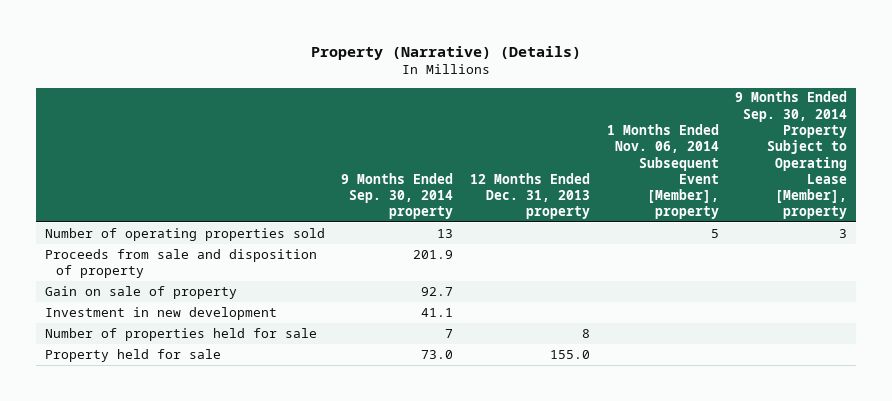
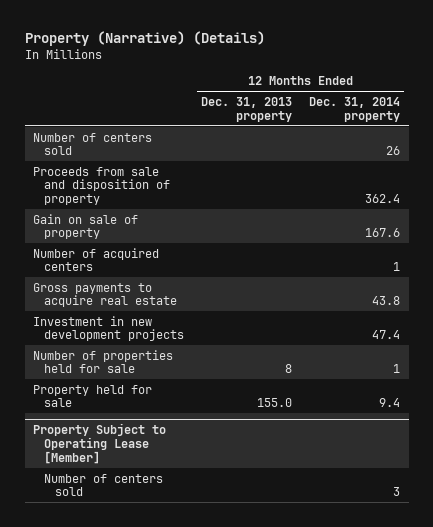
- | 9 Months Ended Sep. 30, 2014 property | 12 Months Ended Dec. 31, 2013 property | 1 Months Ended Nov. 06, 2014 Subsequent Event [Member], property | 9 Months Ended Sep. 30, 2014 Property Subject to Operating Lease [Member], property
+ | 12 Months Ended Dec. 31, 2013 property | 12 Months Ended Dec. 31, 2014 property
- Number of operating properties sold | 13 | | 5 | 3
+ Number of centers sold | | 26
- Investment in new development | 41.1 | | |
+ Number of acquired centers | | 1
+ Gross payments to acquire real estate | | 43.8
+ Investment in new development projects | | 47.4
+ Property Subject to Operating Lease [Member]
+ Number of centers sold | | 3

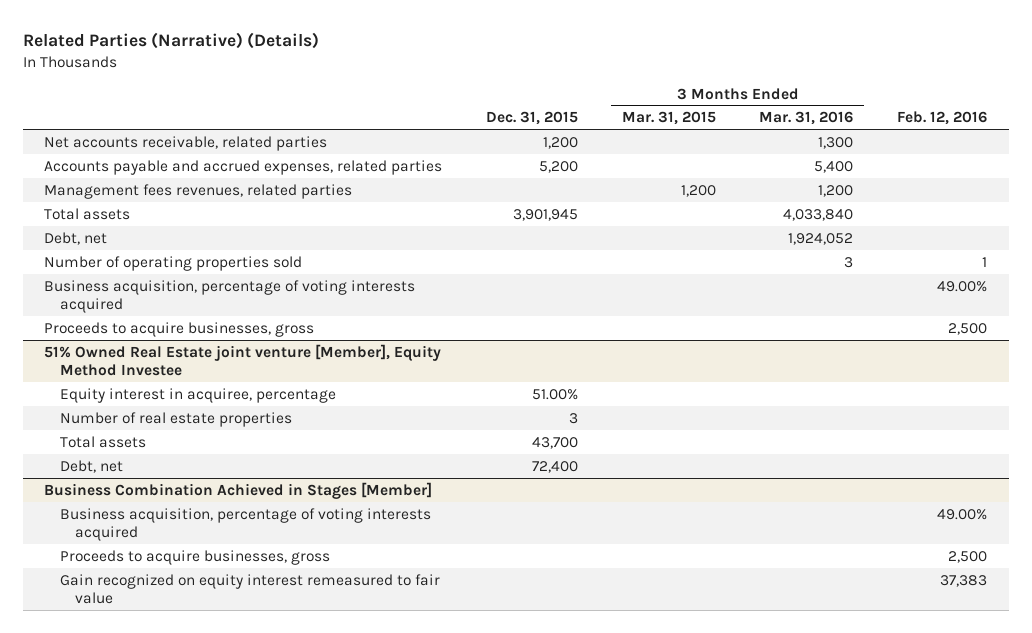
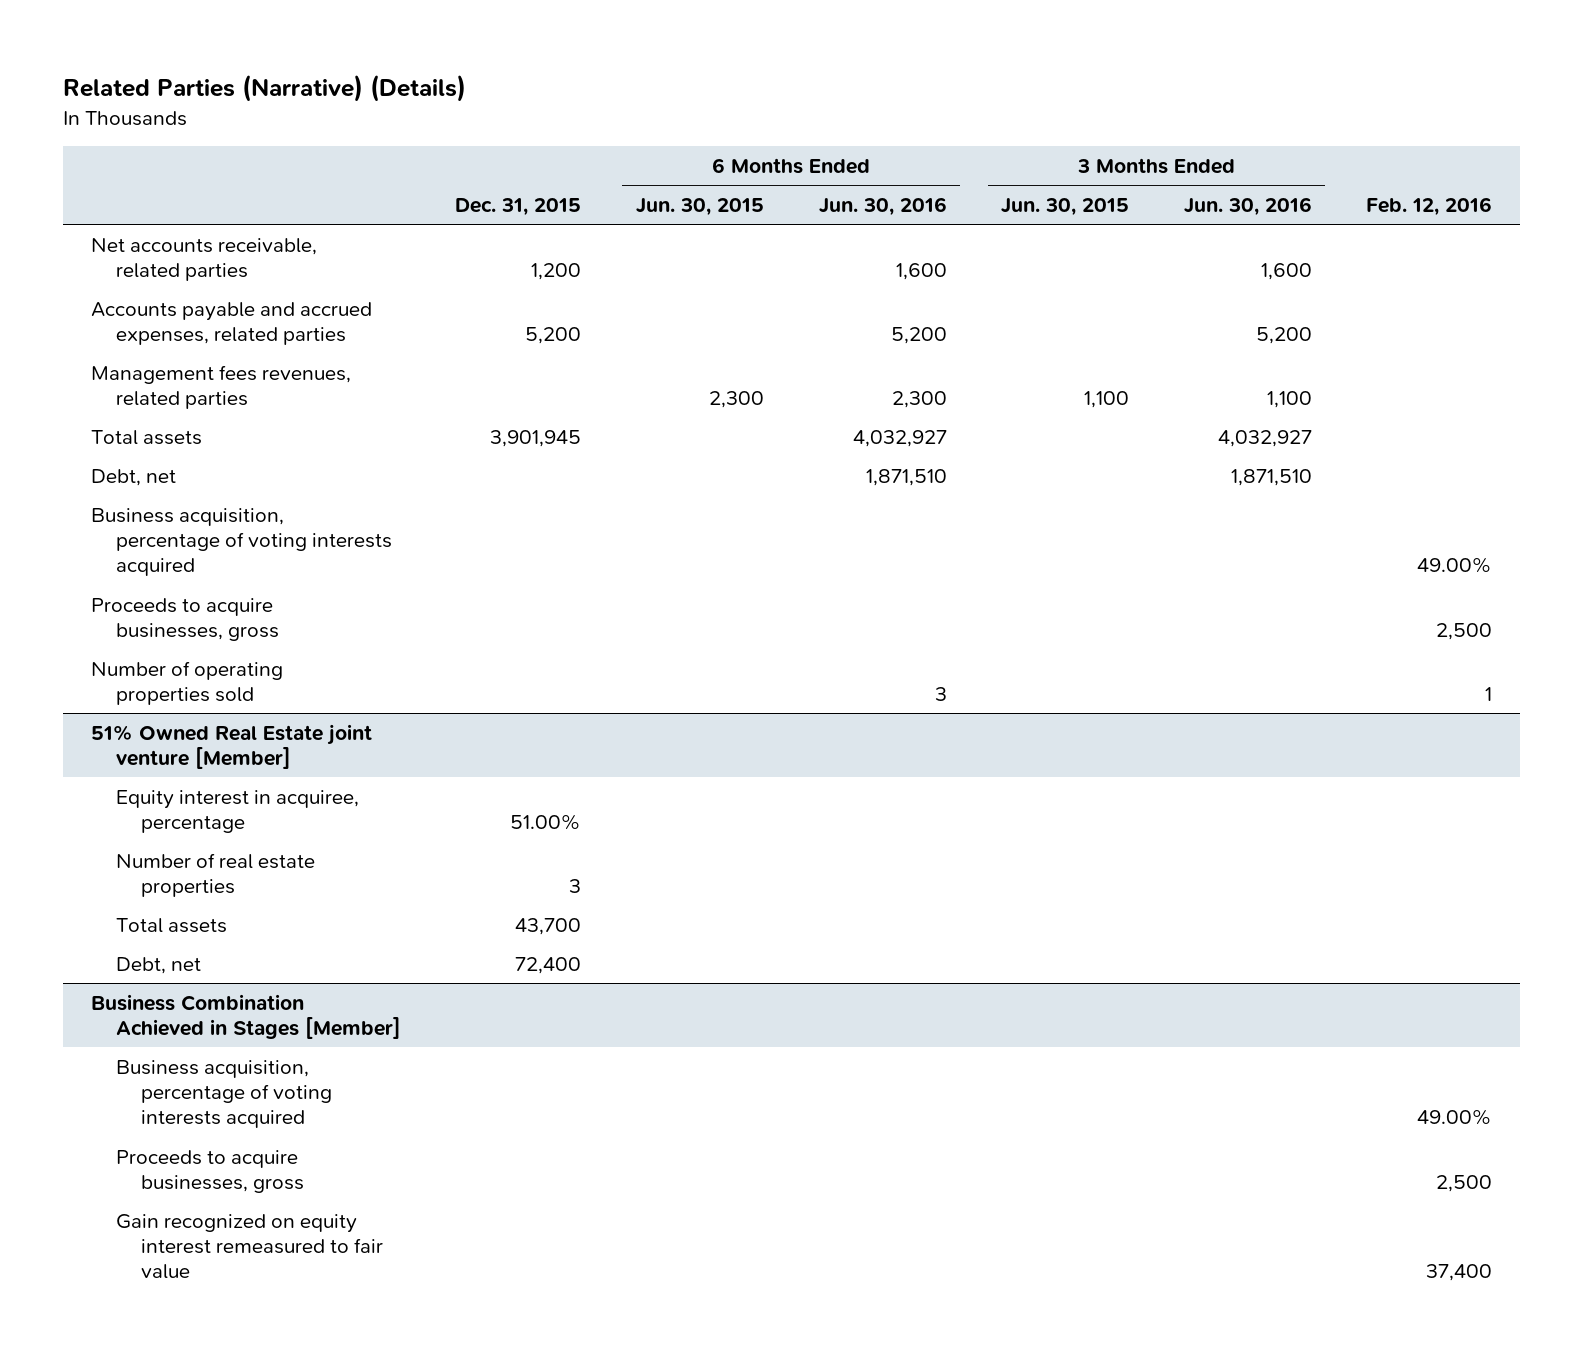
- | Dec. 31, 2015 | 3 Months Ended Mar. 31, 2015 | 3 Months Ended Mar. 31, 2016 | Feb. 12, 2016
+ | Dec. 31, 2015 | 6 Months Ended Jun. 30, 2015 | 6 Months Ended Jun. 30, 2016 | 3 Months Ended Jun. 30, 2015 | 3 Months Ended Jun. 30, 2016 | Feb. 12, 2016
- 51% Owned Real Estate joint venture [Member], Equity Method Investee
moved down: Number of operating properties sold | | | 3 | | | 1
+ 51% Owned Real Estate joint venture [Member]
@ Business Combination Achieved in Stages [Member]
- Gain recognized on equity interest remeasured to fair value | | | | 37,383
+ Gain recognized on equity interest remeasured to fair value | | | | | | 37,400

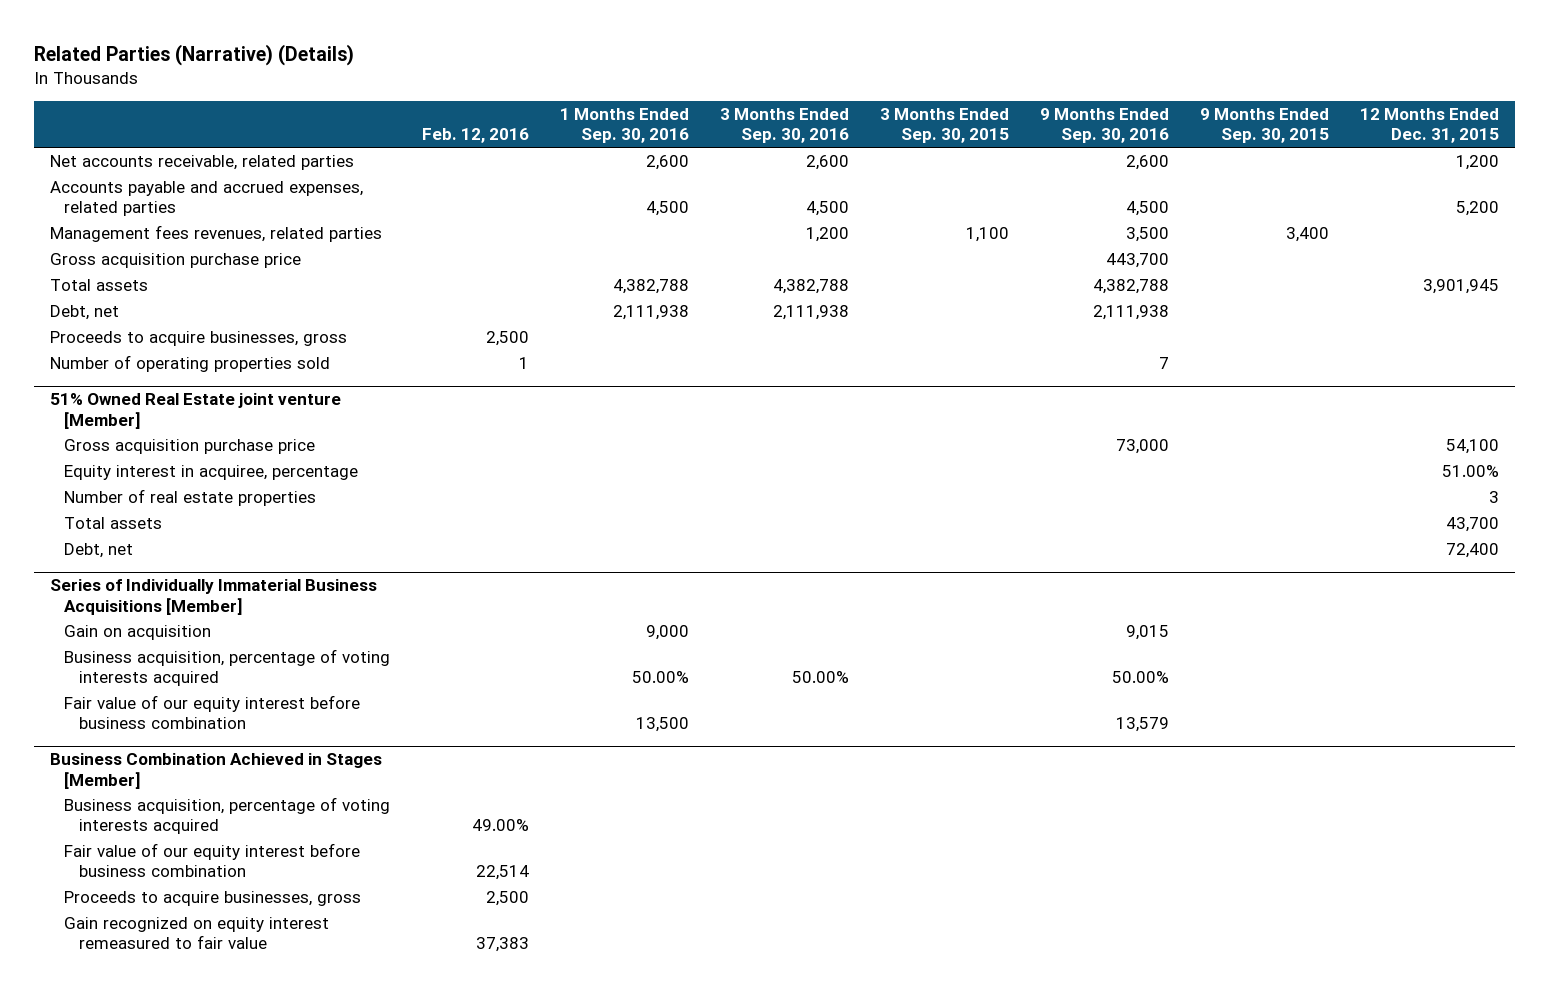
- | Dec. 31, 2015 | 6 Months Ended Jun. 30, 2015 | 6 Months Ended Jun. 30, 2016 | 3 Months Ended Jun. 30, 2015 | 3 Months Ended Jun. 30, 2016 | Feb. 12, 2016
+ | Feb. 12, 2016 | 1 Months Ended Sep. 30, 2016 | 3 Months Ended Sep. 30, 2016 | 3 Months Ended Sep. 30, 2015 | 9 Months Ended Sep. 30, 2016 | 9 Months Ended Sep. 30, 2015 | 12 Months Ended Dec. 31, 2015
+ Gross acquisition purchase price | | | | | 443,700 | |
- Business acquisition, percentage of voting interests acquired | | | | | | 49.00%
@ 51% Owned Real Estate joint venture [Member]
+ Gross acquisition purchase price | | | | | 73,000 | | 54,100
+ Series of Individually Immaterial Business Acquisitions [Member]
+ Gain on acquisition | | 9,000 | | | 9,015 | |
+ Business acquisition, percentage of voting interests acquired | | 50.00% | 50.00% | | 50.00% | |
+ Fair value of our equity interest before business combination | | 13,500 | | | 13,579 | |
@ Business Combination Achieved in Stages [Member]
+ Fair value of our equity interest before business combination | 22,514 | | | | | |
- Gain recognized on equity interest remeasured to fair value | | | | | | 37,400
+ Gain recognized on equity interest remeasured to fair value | 37,383 | | | | | |

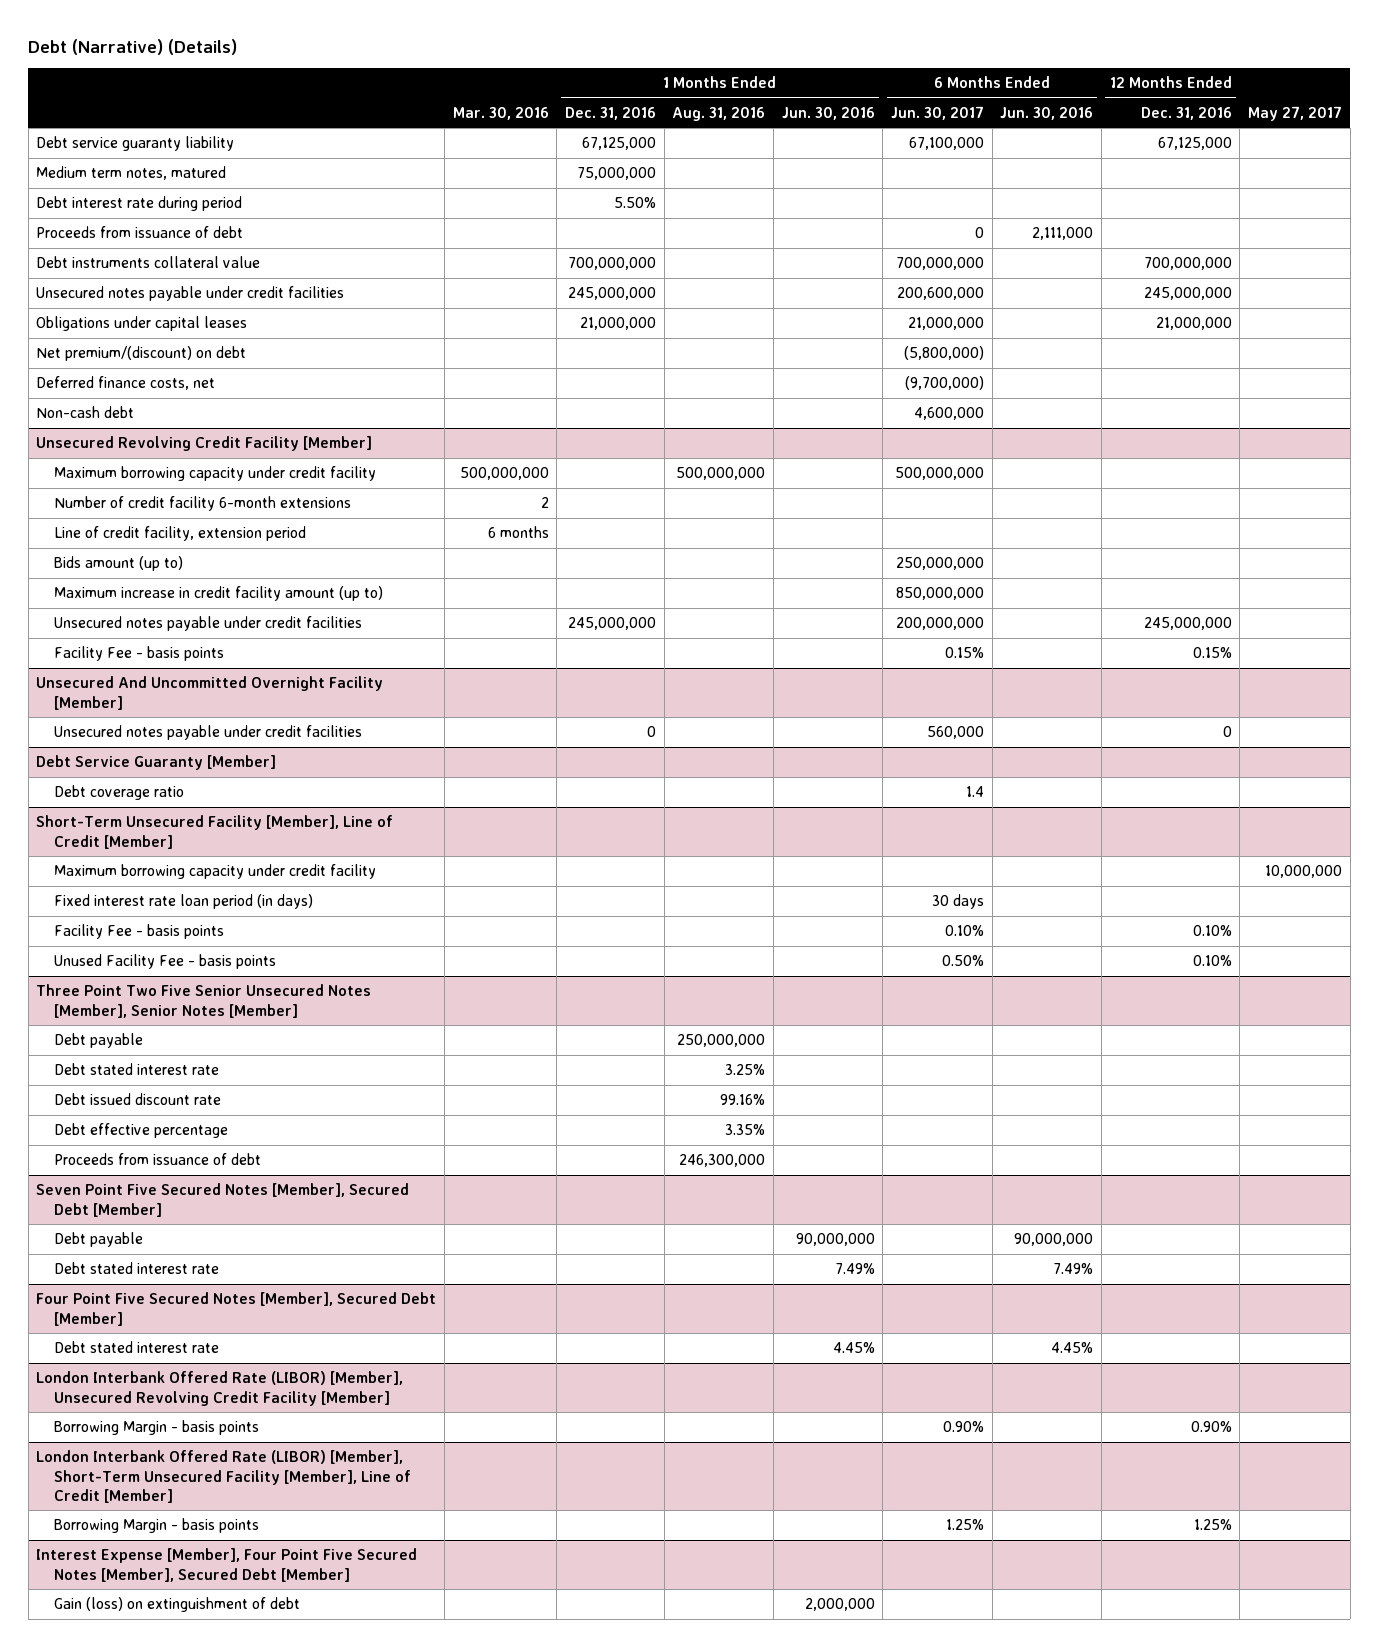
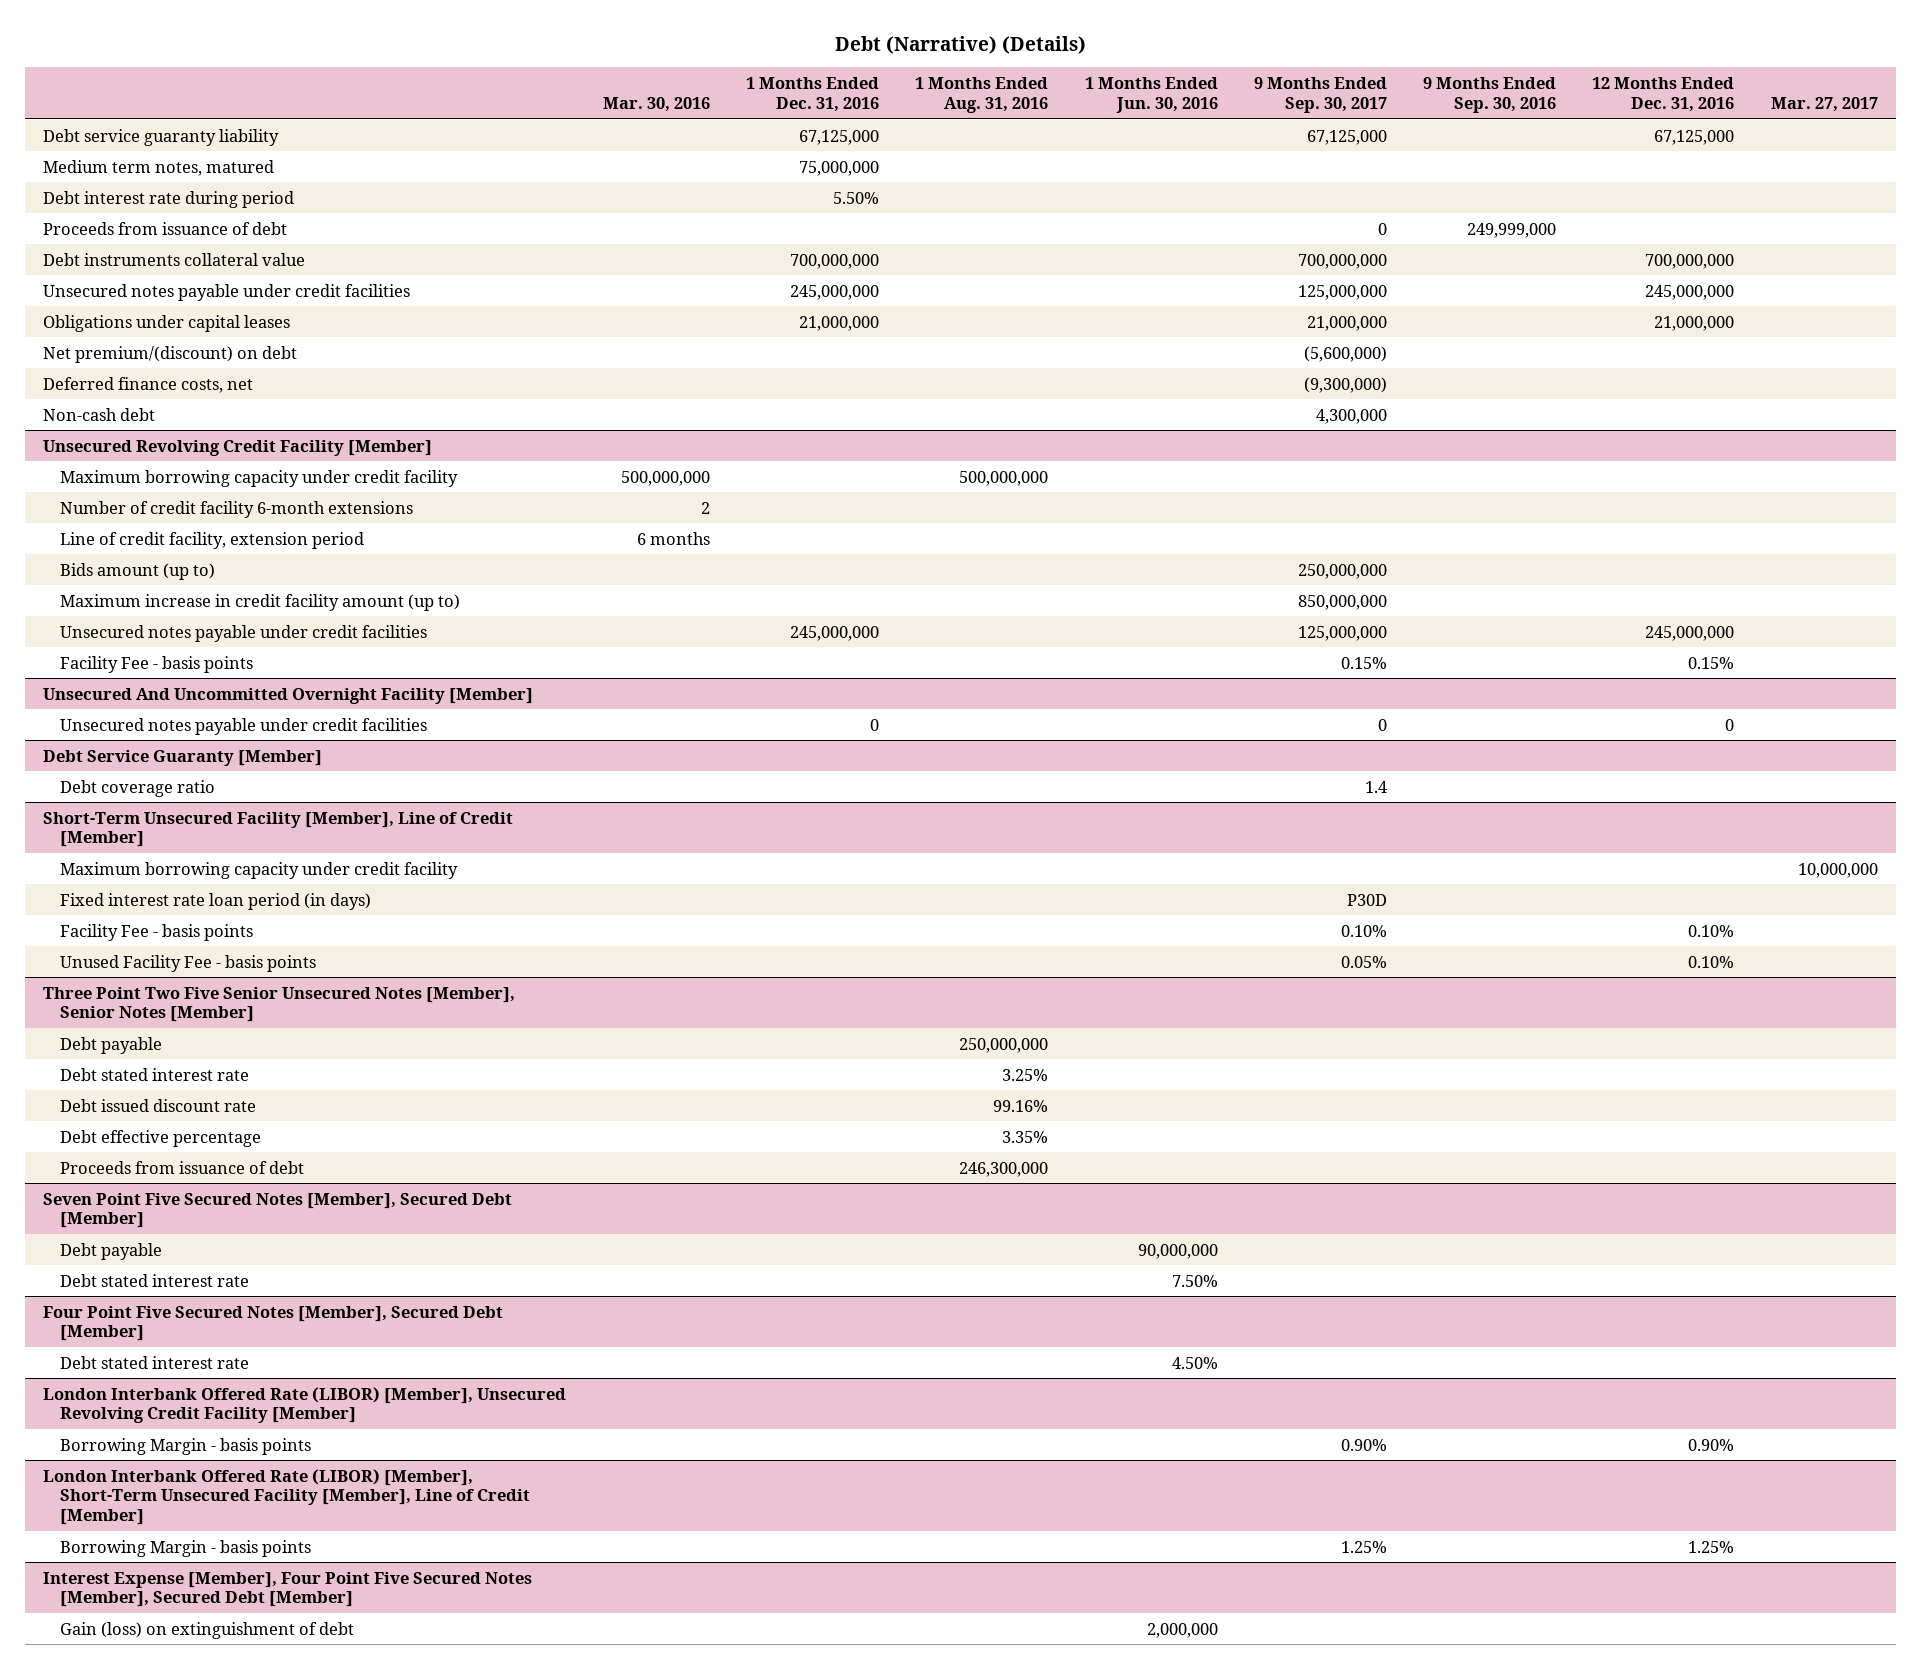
- | Mar. 30, 2016 | 1 Months Ended Dec. 31, 2016 | 1 Months Ended Aug. 31, 2016 | 1 Months Ended Jun. 30, 2016 | 6 Months Ended Jun. 30, 2017 | 6 Months Ended Jun. 30, 2016 | 12 Months Ended Dec. 31, 2016 | May 27, 2017
+ | Mar. 30, 2016 | 1 Months Ended Dec. 31, 2016 | 1 Months Ended Aug. 31, 2016 | 1 Months Ended Jun. 30, 2016 | 9 Months Ended Sep. 30, 2017 | 9 Months Ended Sep. 30, 2016 | 12 Months Ended Dec. 31, 2016 | Mar. 27, 2017
@ Seven Point Five Secured Notes [Member], Secured Debt [Member]
- Debt stated interest rate | | | | 7.49% | | 7.49% | |
+ Debt stated interest rate | | | | 7.50% | | | |
@ Four Point Five Secured Notes [Member], Secured Debt [Member]
- Debt stated interest rate | | | | 4.45% | | 4.45% | |
+ Debt stated interest rate | | | | 4.50% | | | |

